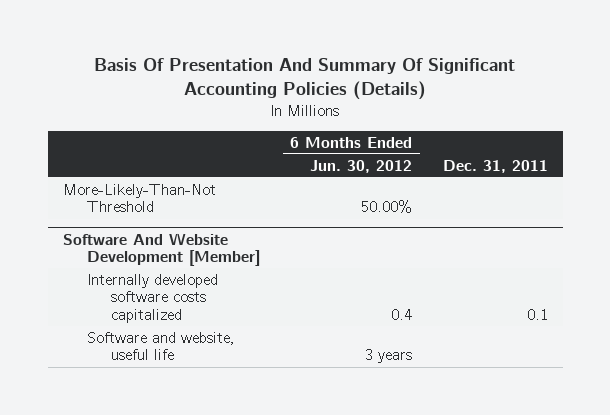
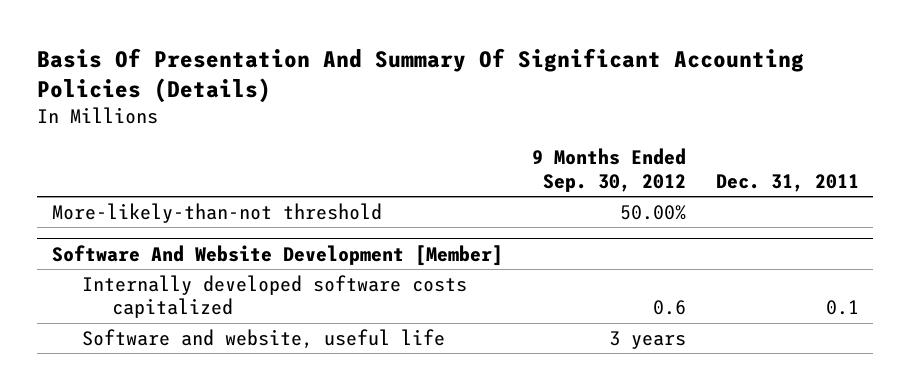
- | 6 Months Ended Jun. 30, 2012 | Dec. 31, 2011
+ | 9 Months Ended Sep. 30, 2012 | Dec. 31, 2011
- More-Likely-Than-Not Threshold | 50.00% |
+ More-likely-than-not threshold | 50.00% |

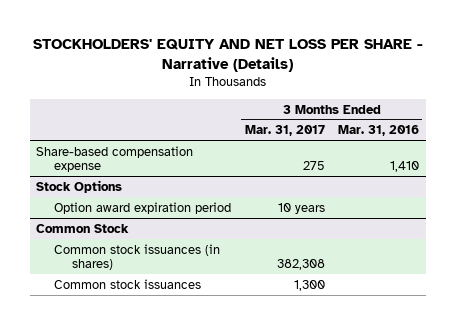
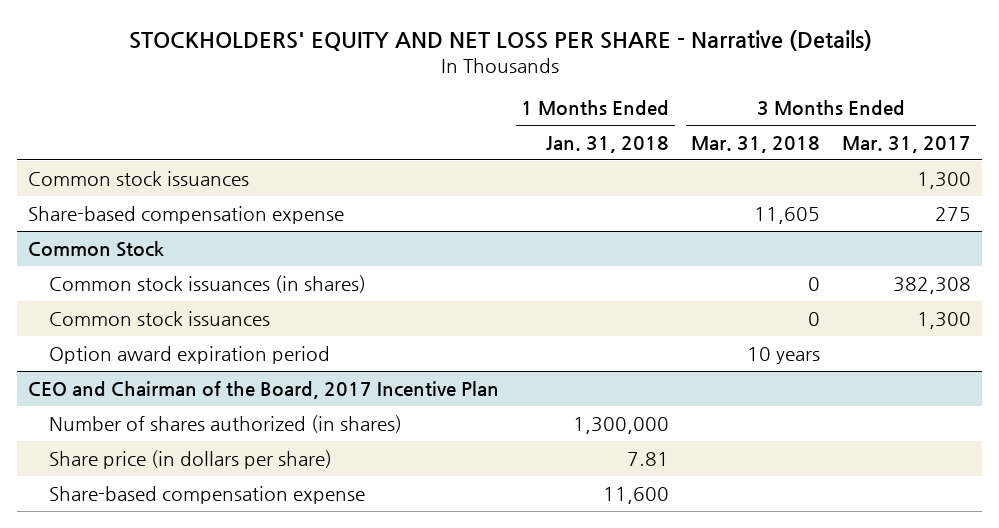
- | 3 Months Ended Mar. 31, 2017 | 3 Months Ended Mar. 31, 2016
+ | 1 Months Ended Jan. 31, 2018 | 3 Months Ended Mar. 31, 2018 | 3 Months Ended Mar. 31, 2017
+ Common stock issuances | | | 1,300
- Stock Options
- Option award expiration period | 10 years |
@ Common Stock
+ Option award expiration period | | 10 years |
+ CEO and Chairman of the Board, 2017 Incentive Plan
+ Number of shares authorized (in shares) | 1,300,000 | |
+ Share price (in dollars per share) | 7.81 | |
+ Share-based compensation expense | 11,600 | |

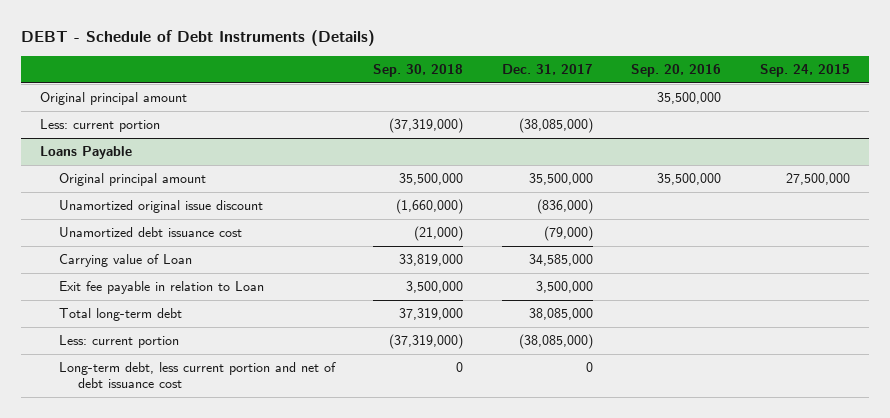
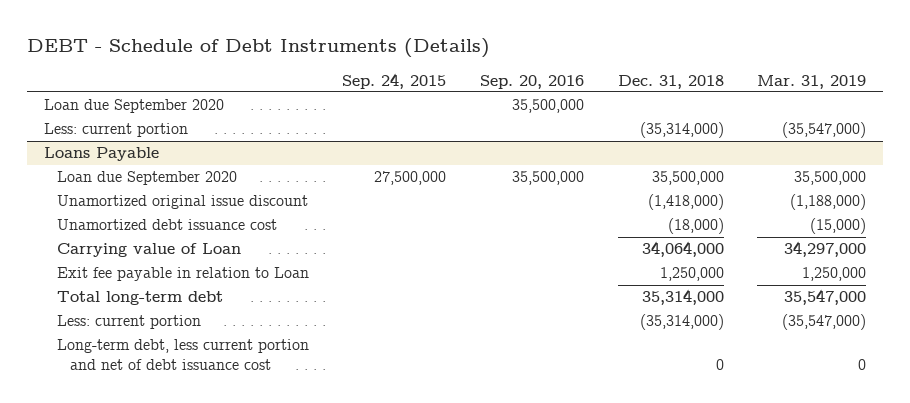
- | Sep. 30, 2018 | Dec. 31, 2017 | Sep. 20, 2016 | Sep. 24, 2015
+ | Sep. 24, 2015 | Sep. 20, 2016 | Dec. 31, 2018 | Mar. 31, 2019
- Original principal amount | | | 35,500,000 |
+ Loan due September 2020 | | 35,500,000 | |
@ Loans Payable
- Original principal amount | 35,500,000 | 35,500,000 | 35,500,000 | 27,500,000
+ Loan due September 2020 | 27,500,000 | 35,500,000 | 35,500,000 | 35,500,000

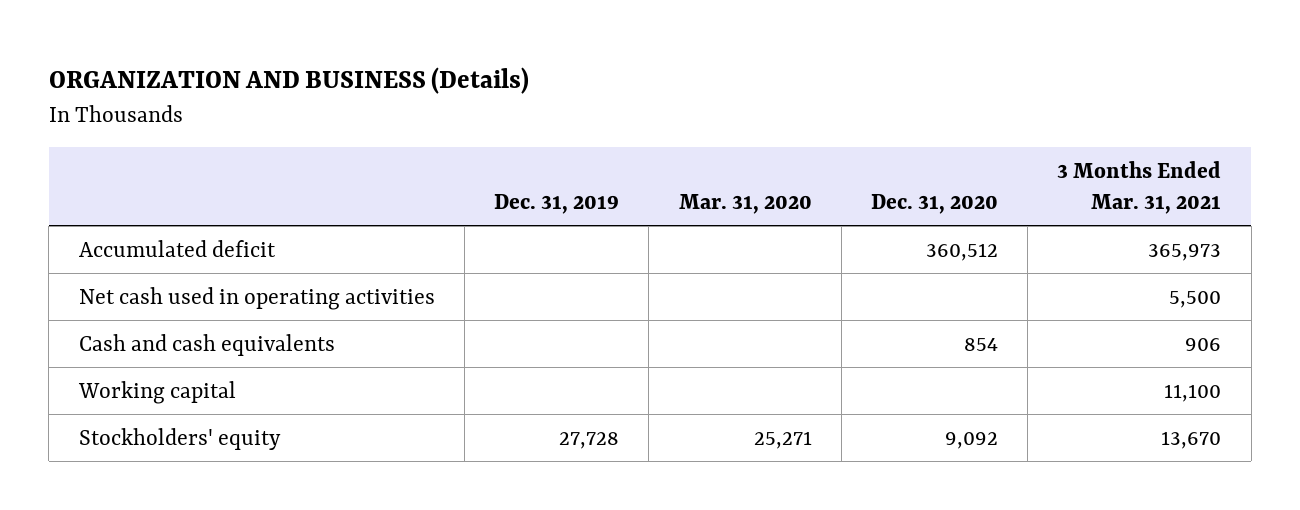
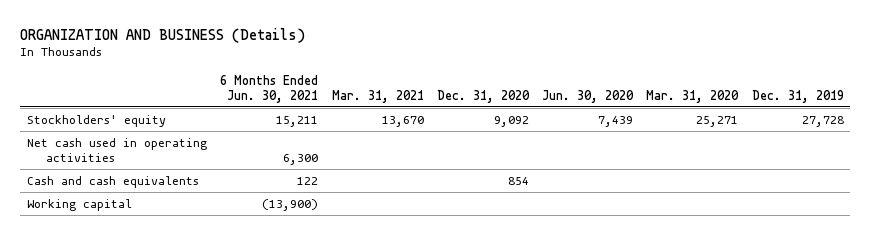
- | Dec. 31, 2019 | Mar. 31, 2020 | Dec. 31, 2020 | 3 Months Ended Mar. 31, 2021
+ | 6 Months Ended Jun. 30, 2021 | Mar. 31, 2021 | Dec. 31, 2020 | Jun. 30, 2020 | Mar. 31, 2020 | Dec. 31, 2019
- Accumulated deficit | | | 360,512 | 365,973
moved up: Stockholders' equity | 15,211 | 13,670 | 9,092 | 7,439 | 25,271 | 27,728

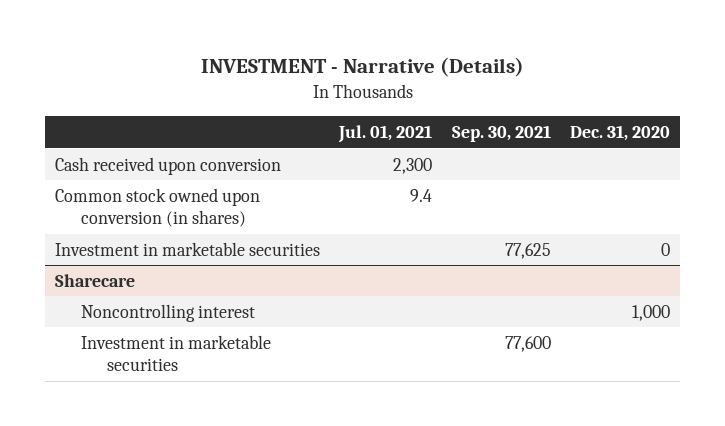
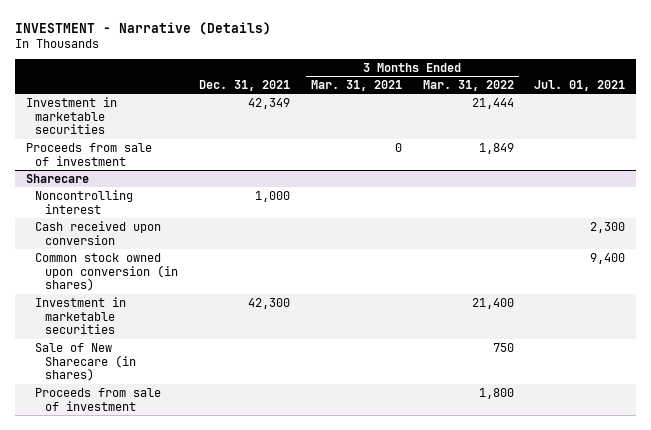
- | Jul. 01, 2021 | Sep. 30, 2021 | Dec. 31, 2020
+ | Dec. 31, 2021 | 3 Months Ended Mar. 31, 2021 | 3 Months Ended Mar. 31, 2022 | Jul. 01, 2021
- Cash received upon conversion | 2,300 | |
- Common stock owned upon conversion (in shares) | 9.4 | |
+ Proceeds from sale of investment | | 0 | 1,849 |
@ Sharecare
+ Cash received upon conversion | | | | 2,300
+ Common stock owned upon conversion (in shares) | | | | 9,400
+ Sale of New Sharecare (in shares) | | | 750 |
+ Proceeds from sale of investment | | | 1,800 |

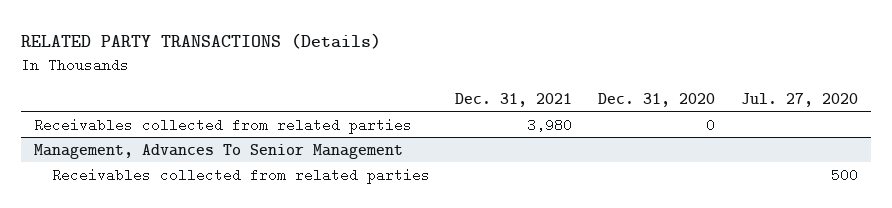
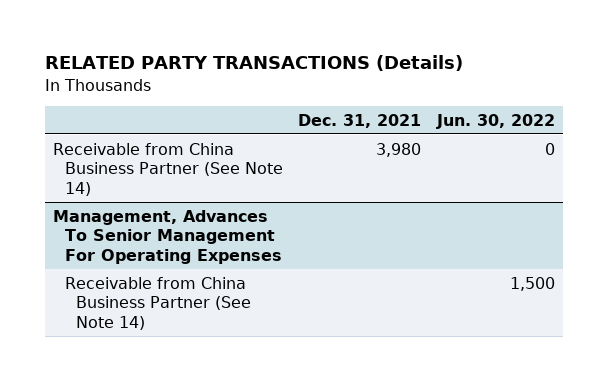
- | Dec. 31, 2021 | Dec. 31, 2020 | Jul. 27, 2020
+ | Dec. 31, 2021 | Jun. 30, 2022
- Receivables collected from related parties | 3,980 | 0 |
- Management, Advances To Senior Management
- Receivables collected from related parties | | | 500
+ Receivable from China Business Partner (See Note 14) | 3,980 | 0
+ Management, Advances To Senior Management For Operating Expenses
+ Receivable from China Business Partner (See Note 14) | | 1,500

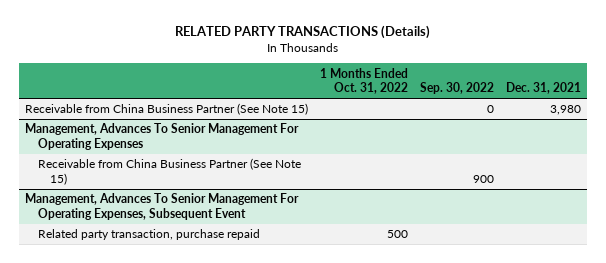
- | Dec. 31, 2021 | Jun. 30, 2022
+ | 1 Months Ended Oct. 31, 2022 | Sep. 30, 2022 | Dec. 31, 2021
- Receivable from China Business Partner (See Note 14) | 3,980 | 0
+ Receivable from China Business Partner (See Note 15) | | 0 | 3,980
@ Management, Advances To Senior Management For Operating Expenses
- Receivable from China Business Partner (See Note 14) | | 1,500
+ Receivable from China Business Partner (See Note 15) | | 900 |
+ Management, Advances To Senior Management For Operating Expenses, Subsequent Event
+ Related party transaction, purchase repaid | 500 | |

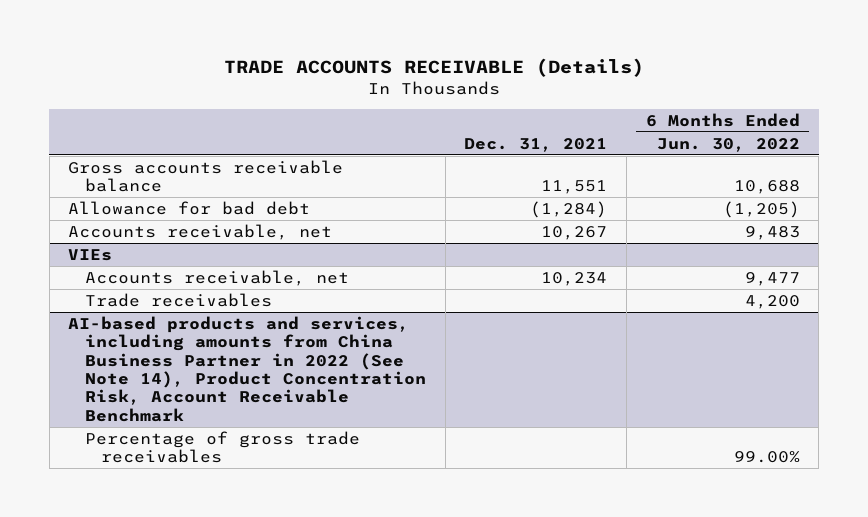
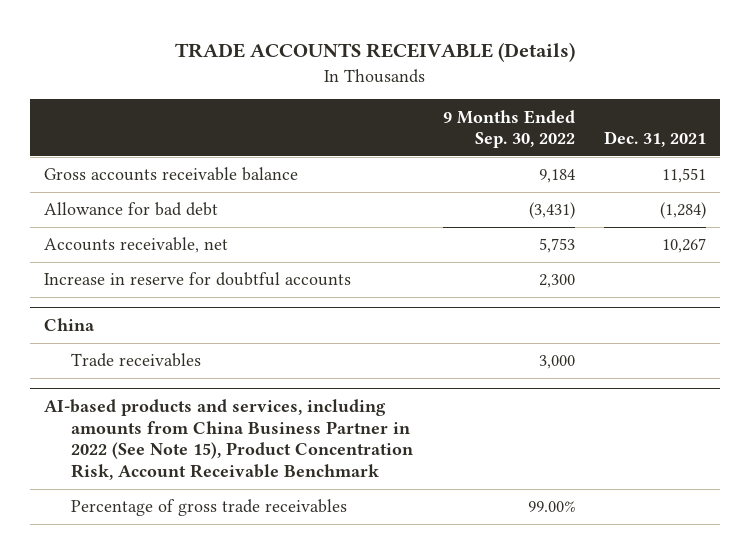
- | Dec. 31, 2021 | 6 Months Ended Jun. 30, 2022
+ | 9 Months Ended Sep. 30, 2022 | Dec. 31, 2021
- VIEs
- Accounts receivable, net | 10,234 | 9,477
- Trade receivables | | 4,200
- AI-based products and services, including amounts from China Business Partner in 2022 (See Note 14), Product Concentration Risk, Account Receivable Benchmark
+ Increase in reserve for doubtful accounts | 2,300 |
+ China
+ Trade receivables | 3,000 |
+ AI-based products and services, including amounts from China Business Partner in 2022 (See Note 15), Product Concentration Risk, Account Receivable Benchmark

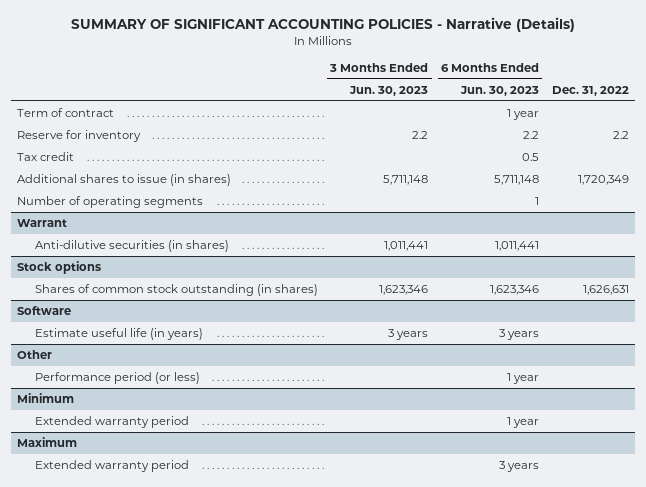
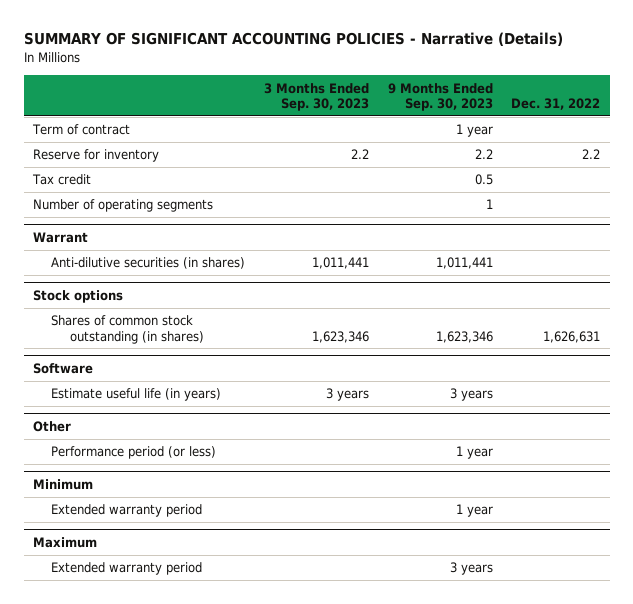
- | 3 Months Ended Jun. 30, 2023 | 6 Months Ended Jun. 30, 2023 | Dec. 31, 2022
+ | 3 Months Ended Sep. 30, 2023 | 9 Months Ended Sep. 30, 2023 | Dec. 31, 2022
- Additional shares to issue (in shares) | 5,711,148 | 5,711,148 | 1,720,349

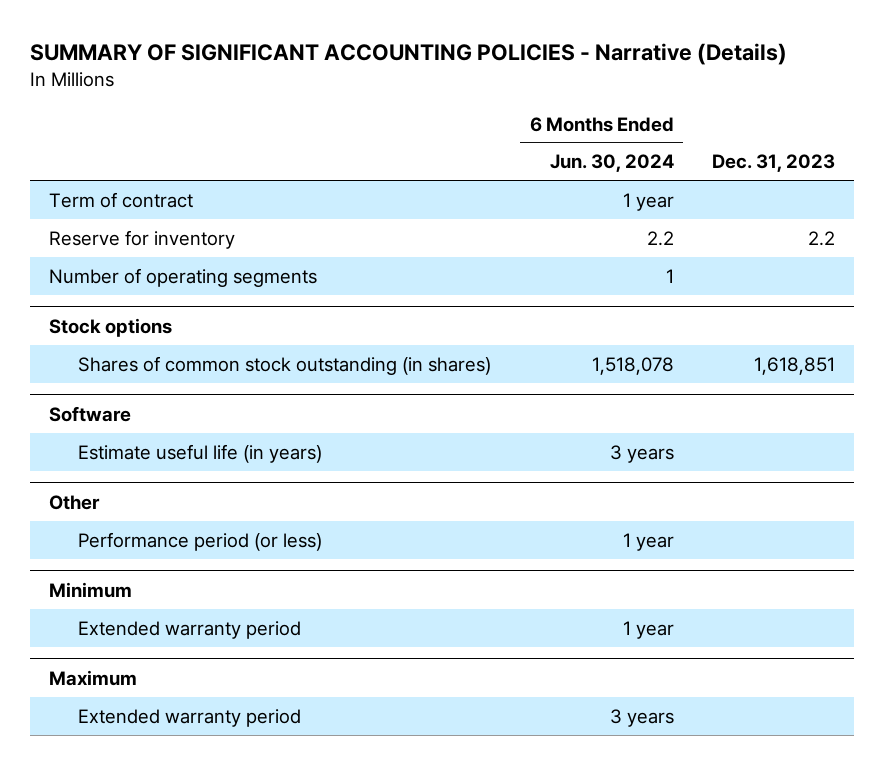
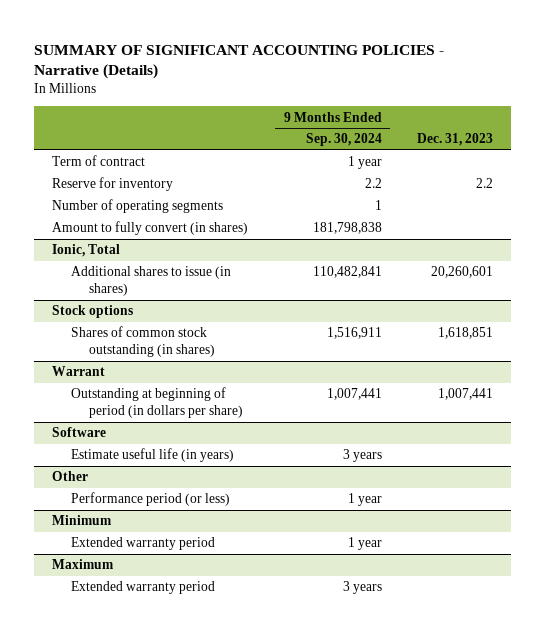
- | 6 Months Ended Jun. 30, 2024 | Dec. 31, 2023
+ | 9 Months Ended Sep. 30, 2024 | Dec. 31, 2023
+ Amount to fully convert (in shares) | 181,798,838 |
+ Ionic, Total
+ Additional shares to issue (in shares) | 110,482,841 | 20,260,601
+ Warrant
+ Outstanding at beginning of period (in dollars per share) | 1,007,441 | 1,007,441

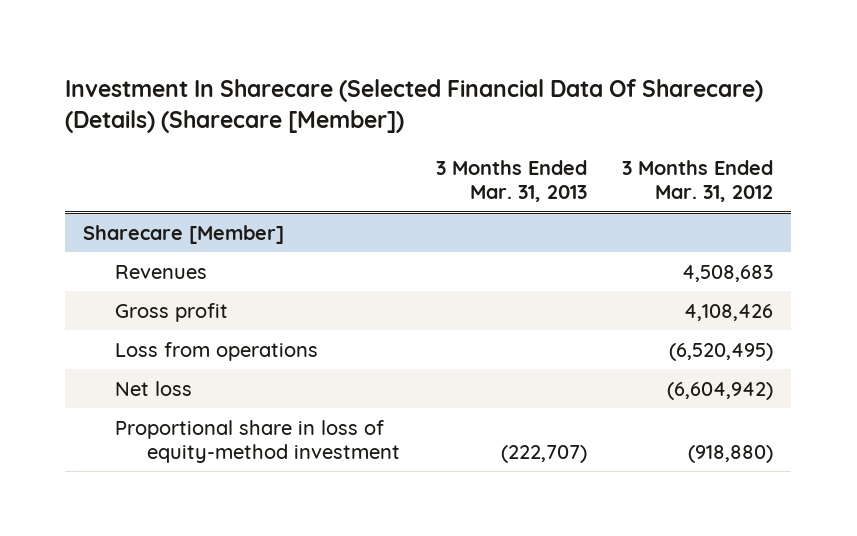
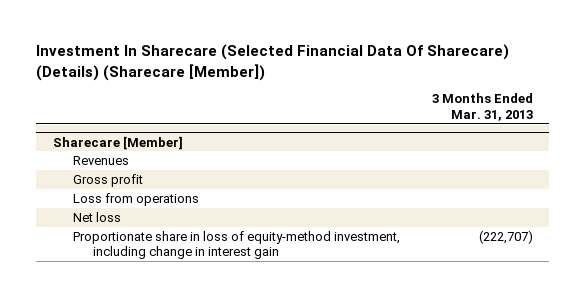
- | 3 Months Ended Mar. 31, 2013 | 3 Months Ended Mar. 31, 2012
+ | 3 Months Ended Mar. 31, 2013
@ Sharecare [Member]
- Proportional share in loss of equity-method investment | (222,707) | (918,880)
+ Proportionate share in loss of equity-method investment, including change in interest gain | (222,707)

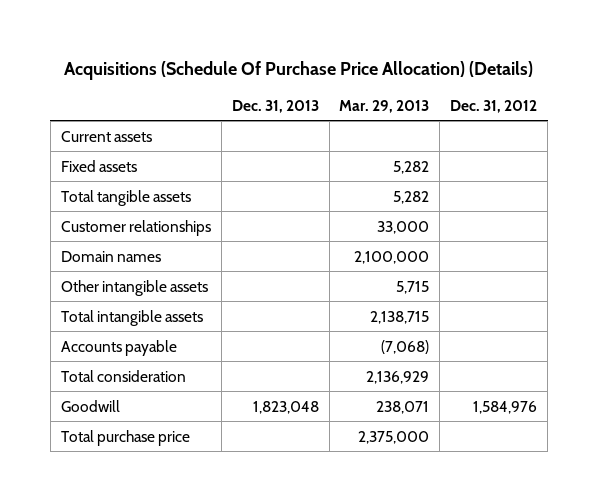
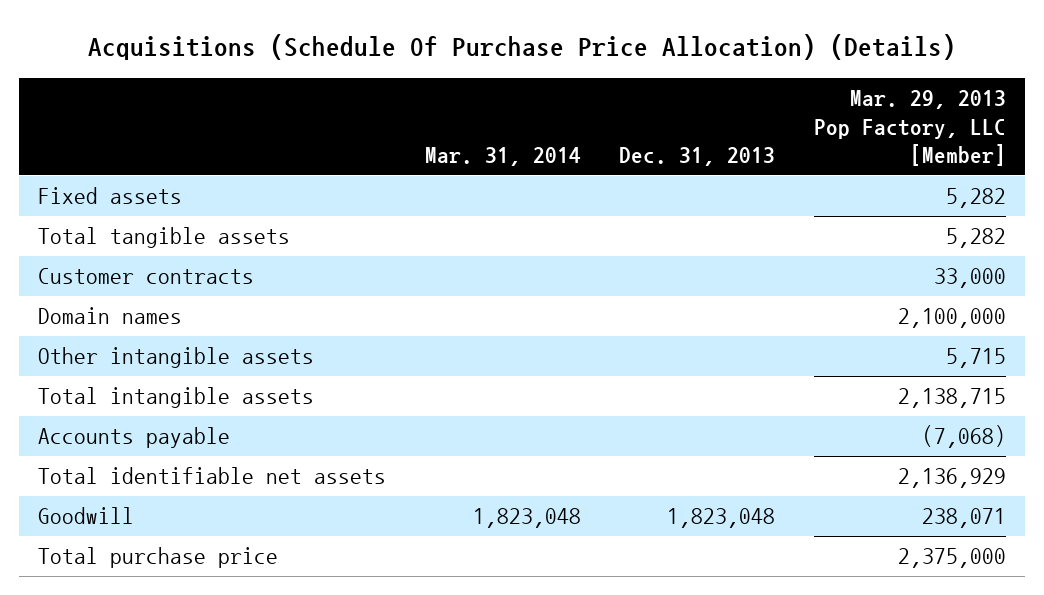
- | Dec. 31, 2013 | Mar. 29, 2013 | Dec. 31, 2012
+ | Mar. 31, 2014 | Dec. 31, 2013 | Mar. 29, 2013 Pop Factory, LLC [Member]
- Current assets
- Customer relationships | | 33,000 |
+ Customer contracts | | | 33,000
- Total consideration | | 2,136,929 |
+ Total identifiable net assets | | | 2,136,929

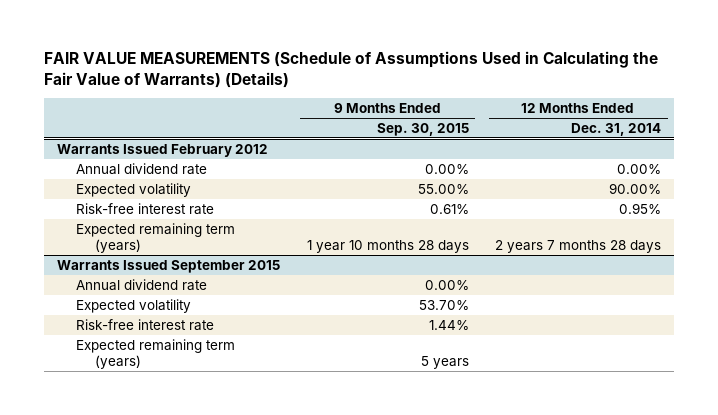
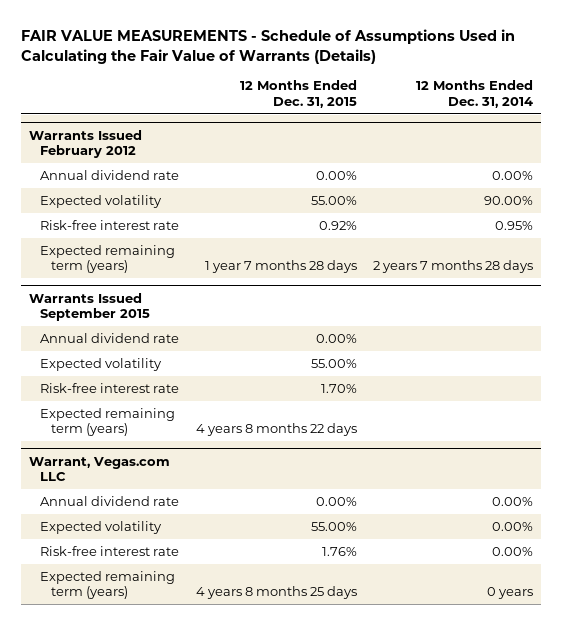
- FAIR VALUE MEASUREMENTS (Schedule of Assumptions Used in Calculating the Fair Value of Warrants) (Details)
+ FAIR VALUE MEASUREMENTS - Schedule of Assumptions Used in Calculating the Fair Value of Warrants (Details)
- | 9 Months Ended Sep. 30, 2015 | 12 Months Ended Dec. 31, 2014
+ | 12 Months Ended Dec. 31, 2015 | 12 Months Ended Dec. 31, 2014
+ Warrant, Vegas.com LLC
+ Annual dividend rate | 0.00% | 0.00%
+ Expected volatility | 55.00% | 0.00%
+ Risk-free interest rate | 1.76% | 0.00%
+ Expected remaining term (years) | 4 years 8 months 25 days | 0 years

